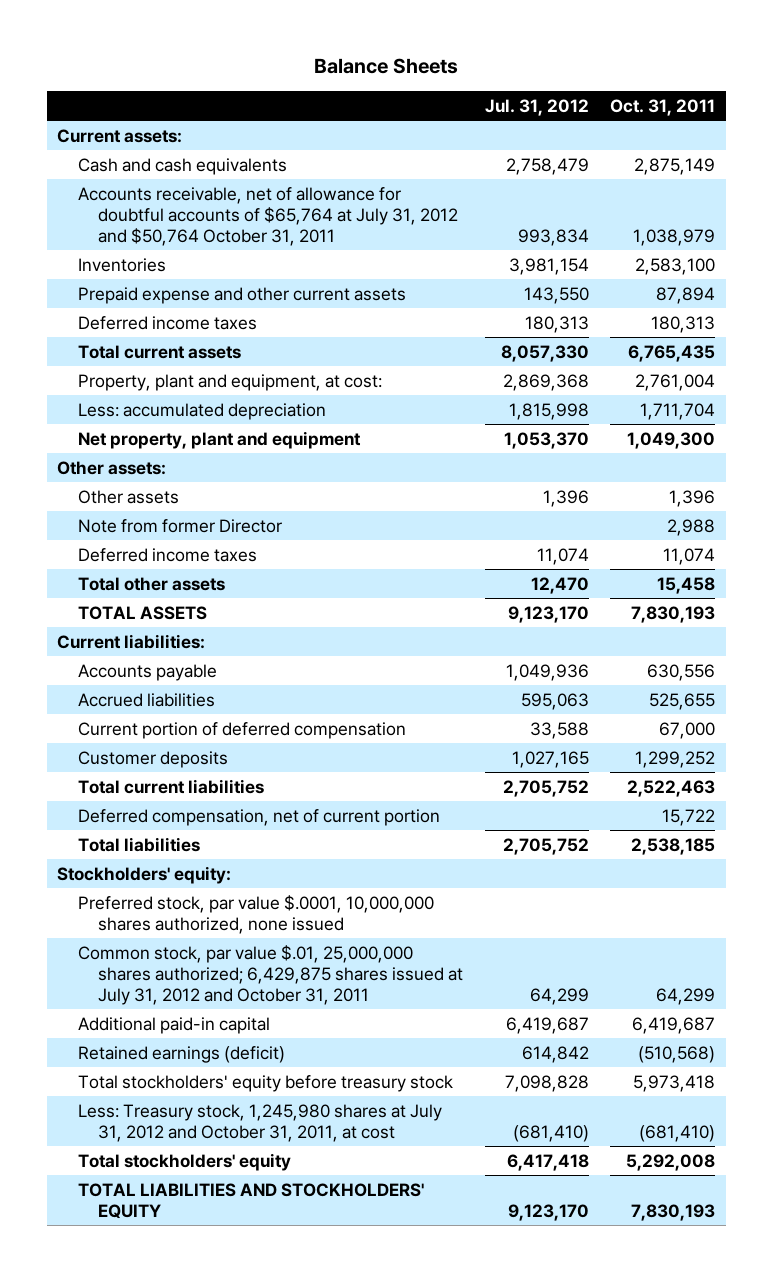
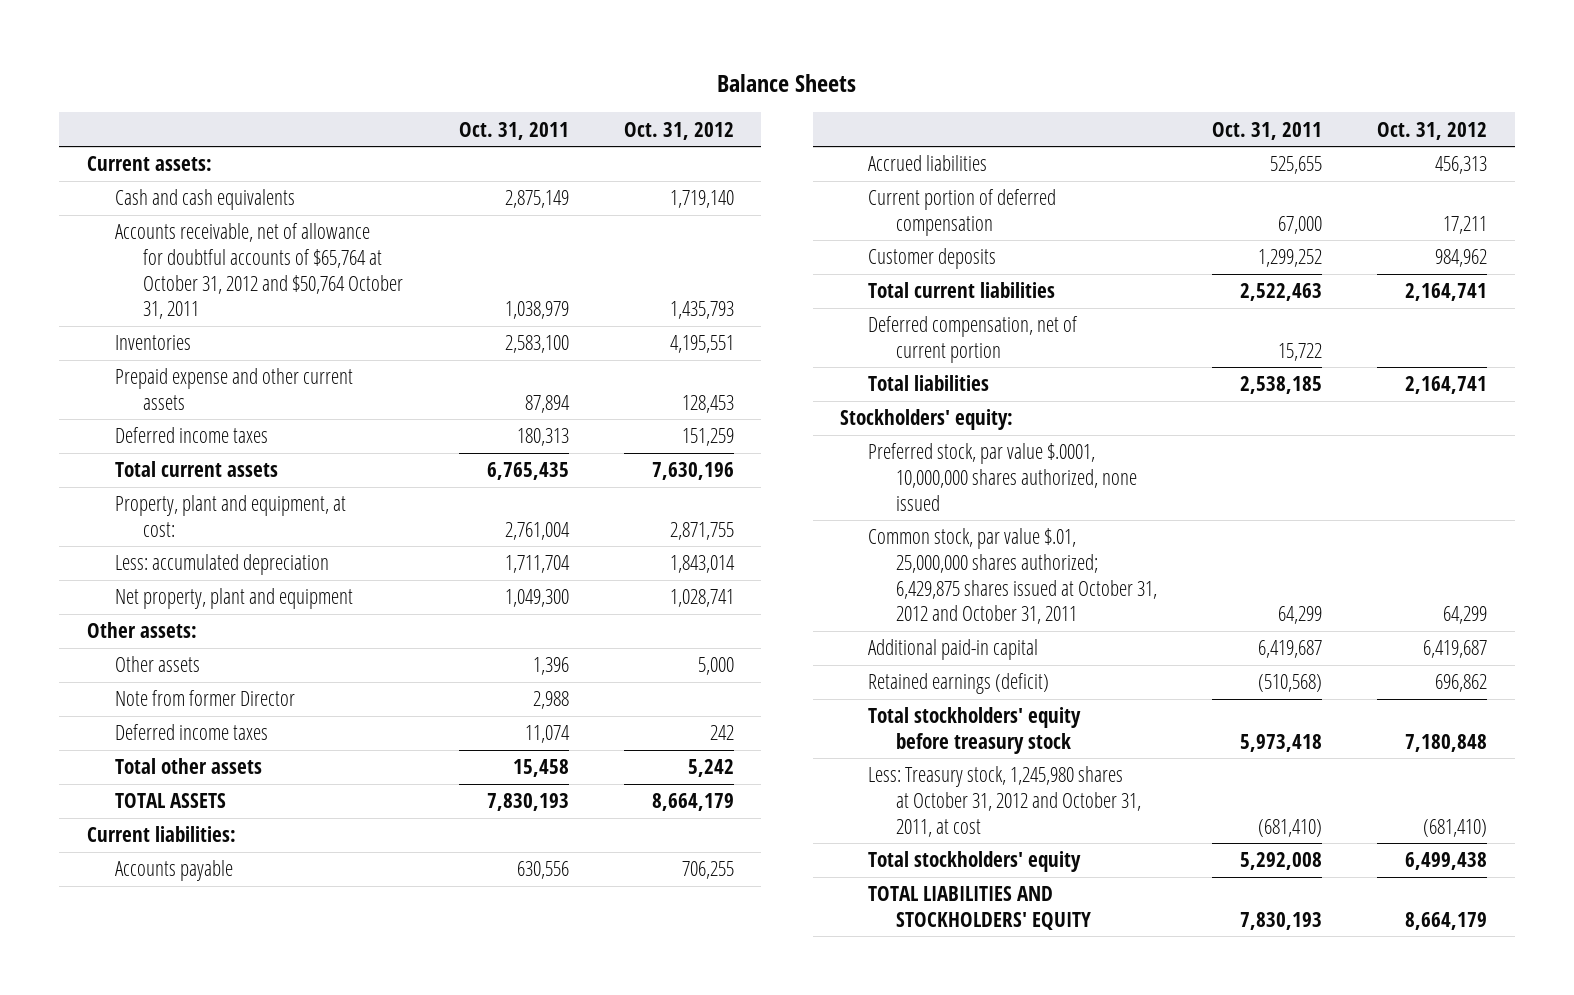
- | Jul. 31, 2012 | Oct. 31, 2011
+ | Oct. 31, 2011 | Oct. 31, 2012
- Accounts receivable, net of allowance for doubtful accounts of $65,764 at July 31, 2012 and $50,764 October 31, 2011 | 993,834 | 1,038,979
+ Accounts receivable, net of allowance for doubtful accounts of $65,764 at October 31, 2012 and $50,764 October 31, 2011 | 1,038,979 | 1,435,793
- Common stock, par value $.01, 25,000,000 shares authorized; 6,429,875 shares issued at July 31, 2012 and October 31, 2011 | 64,299 | 64,299
+ Common stock, par value $.01, 25,000,000 shares authorized; 6,429,875 shares issued at October 31, 2012 and October 31, 2011 | 64,299 | 64,299
- Less: Treasury stock, 1,245,980 shares at July 31, 2012 and October 31, 2011, at cost | (681,410) | (681,410)
+ Less: Treasury stock, 1,245,980 shares at October 31, 2012 and October 31, 2011, at cost | (681,410) | (681,410)

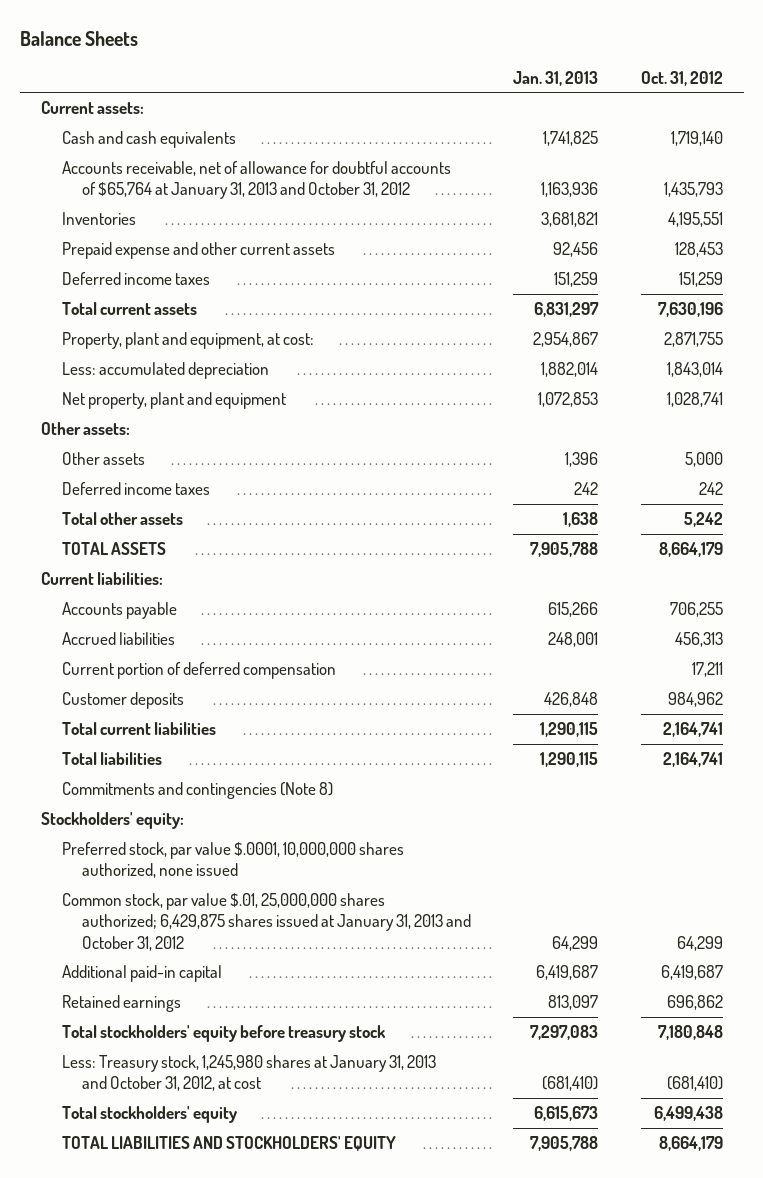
- | Oct. 31, 2011 | Oct. 31, 2012
+ | Jan. 31, 2013 | Oct. 31, 2012
- Accounts receivable, net of allowance for doubtful accounts of $65,764 at October 31, 2012 and $50,764 October 31, 2011 | 1,038,979 | 1,435,793
+ Accounts receivable, net of allowance for doubtful accounts of $65,764 at January 31, 2013 and October 31, 2012 | 1,163,936 | 1,435,793
- Note from former Director | 2,988 |
- Deferred compensation, net of current portion | 15,722 |
+ Commitments and contingencies (Note 8)
- Common stock, par value $.01, 25,000,000 shares authorized; 6,429,875 shares issued at October 31, 2012 and October 31, 2011 | 64,299 | 64,299
+ Common stock, par value $.01, 25,000,000 shares authorized; 6,429,875 shares issued at January 31, 2013 and October 31, 2012 | 64,299 | 64,299
- Retained earnings (deficit) | (510,568) | 696,862
+ Retained earnings | 813,097 | 696,862
- Less: Treasury stock, 1,245,980 shares at October 31, 2012 and October 31, 2011, at cost | (681,410) | (681,410)
+ Less: Treasury stock, 1,245,980 shares at January 31, 2013 and October 31, 2012, at cost | (681,410) | (681,410)

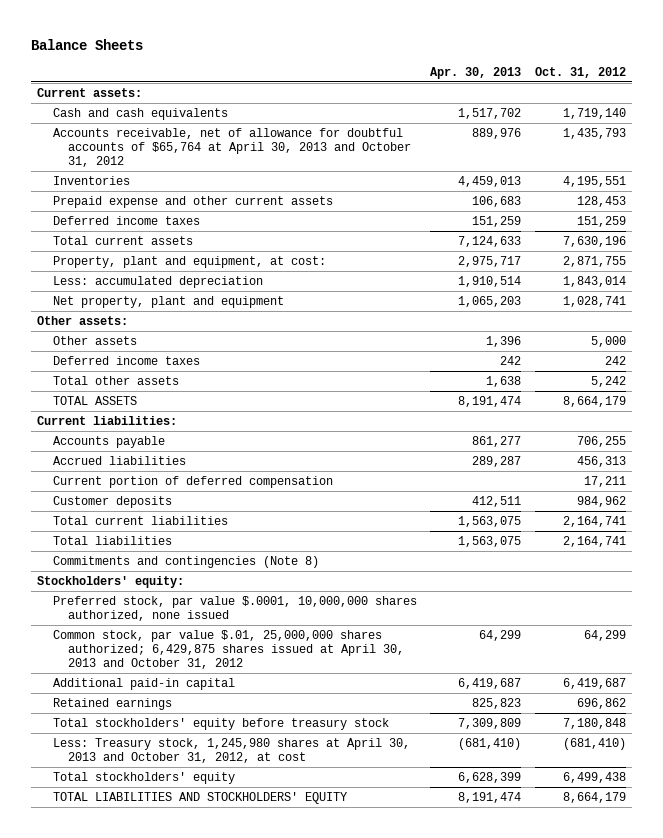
- | Jan. 31, 2013 | Oct. 31, 2012
+ | Apr. 30, 2013 | Oct. 31, 2012
- Accounts receivable, net of allowance for doubtful accounts of $65,764 at January 31, 2013 and October 31, 2012 | 1,163,936 | 1,435,793
+ Accounts receivable, net of allowance for doubtful accounts of $65,764 at April 30, 2013 and October 31, 2012 | 889,976 | 1,435,793
- Common stock, par value $.01, 25,000,000 shares authorized; 6,429,875 shares issued at January 31, 2013 and October 31, 2012 | 64,299 | 64,299
+ Common stock, par value $.01, 25,000,000 shares authorized; 6,429,875 shares issued at April 30, 2013 and October 31, 2012 | 64,299 | 64,299
- Less: Treasury stock, 1,245,980 shares at January 31, 2013 and October 31, 2012, at cost | (681,410) | (681,410)
+ Less: Treasury stock, 1,245,980 shares at April 30, 2013 and October 31, 2012, at cost | (681,410) | (681,410)

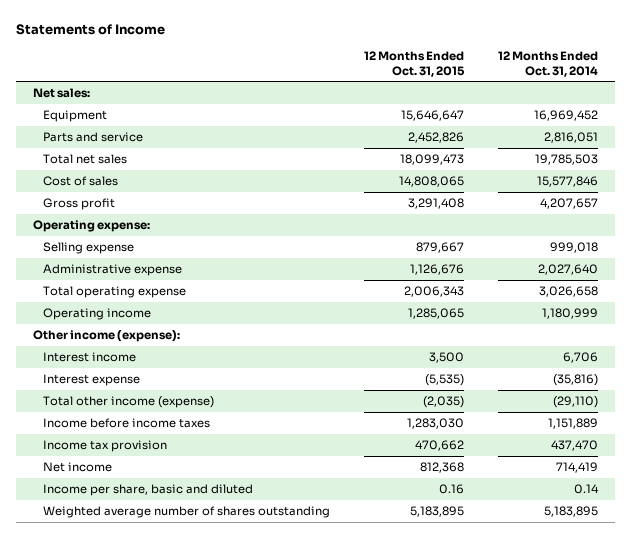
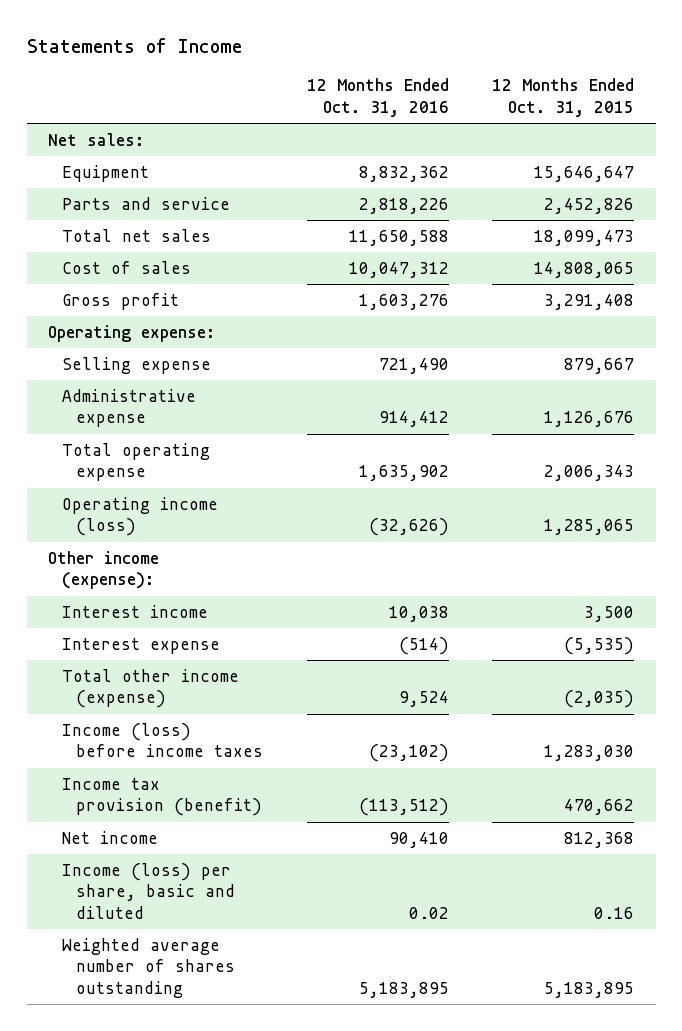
- | 12 Months Ended Oct. 31, 2015 | 12 Months Ended Oct. 31, 2014
+ | 12 Months Ended Oct. 31, 2016 | 12 Months Ended Oct. 31, 2015
- Operating income | 1,285,065 | 1,180,999
+ Operating income (loss) | (32,626) | 1,285,065
- Income before income taxes | 1,283,030 | 1,151,889
- Income tax provision | 470,662 | 437,470
+ Income (loss) before income taxes | (23,102) | 1,283,030
+ Income tax provision (benefit) | (113,512) | 470,662
- Income per share, basic and diluted | 0.16 | 0.14
+ Income (loss) per share, basic and diluted | 0.02 | 0.16

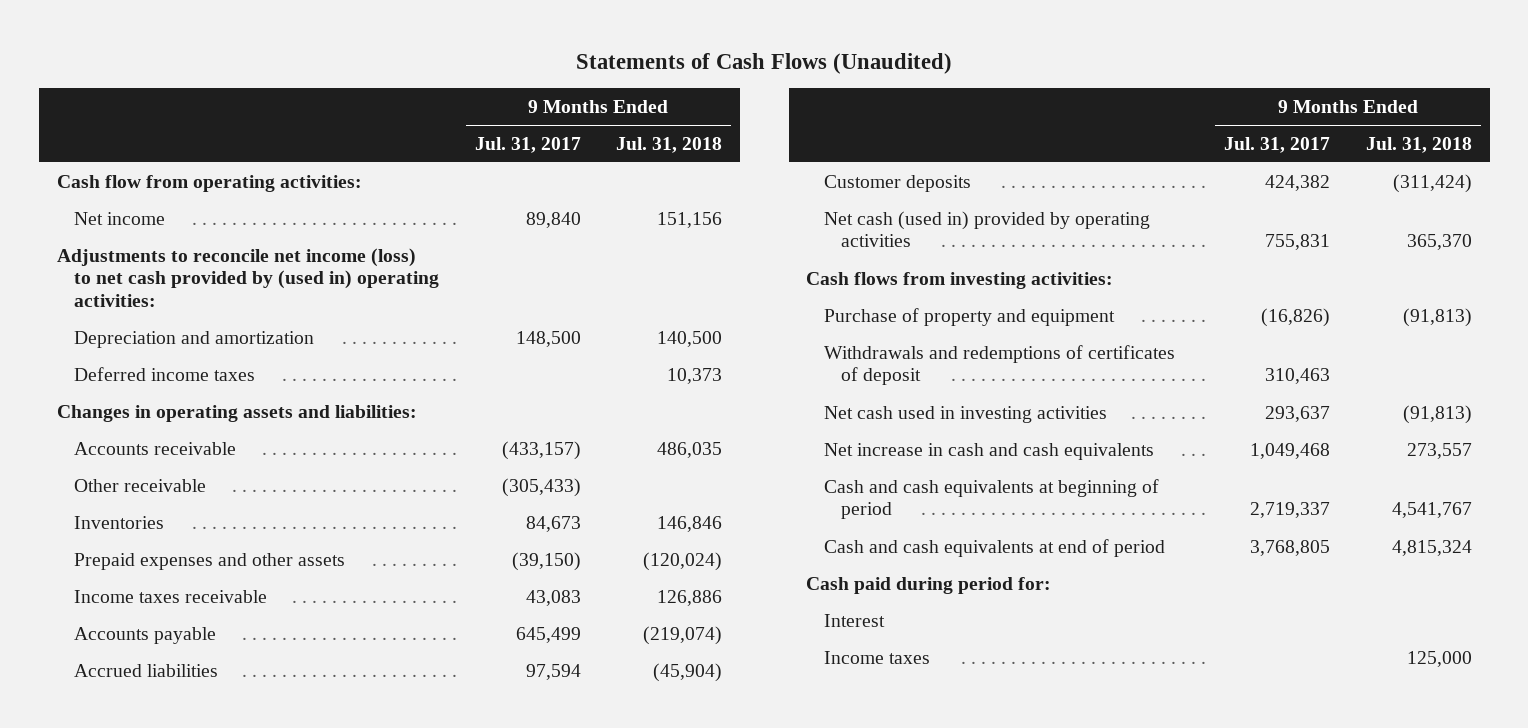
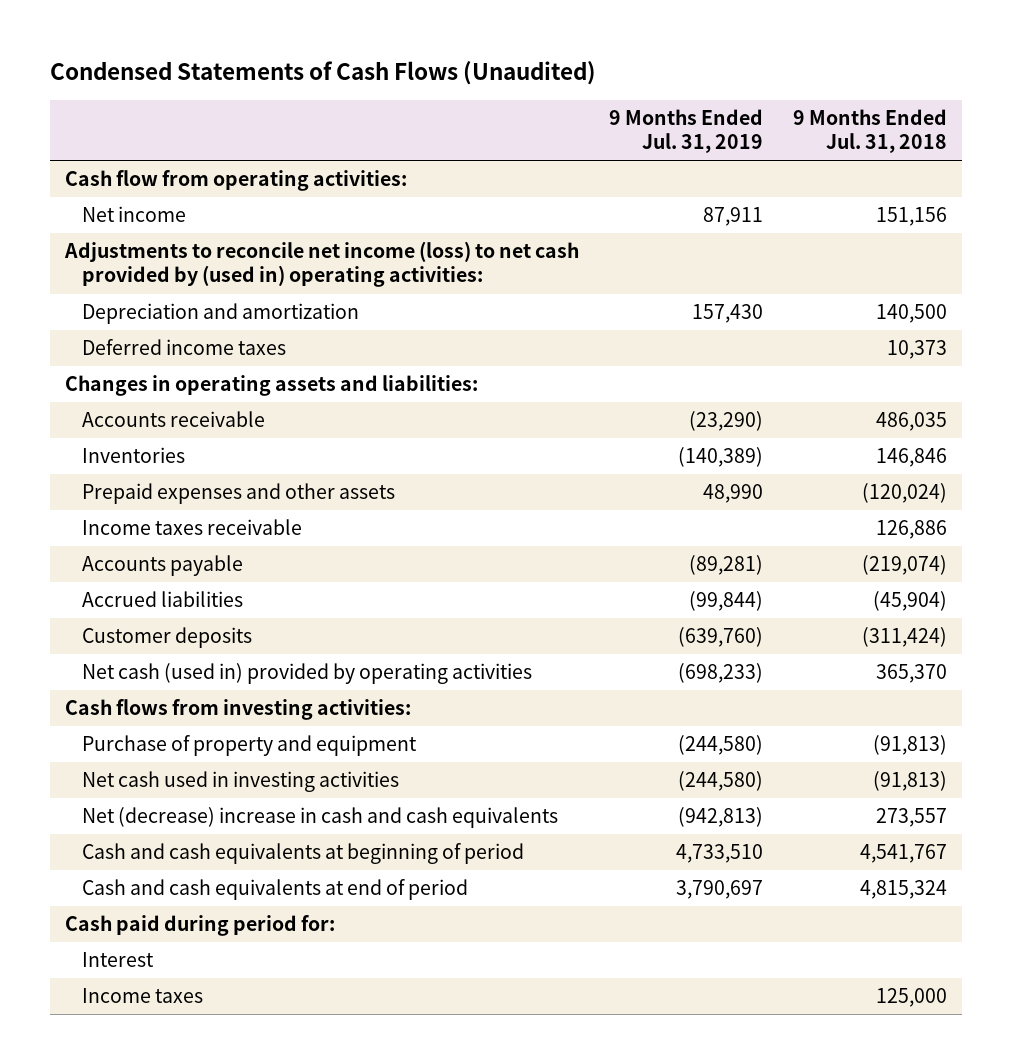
- Statements of Cash Flows (Unaudited)
+ Condensed Statements of Cash Flows (Unaudited)
- | 9 Months Ended Jul. 31, 2017 | 9 Months Ended Jul. 31, 2018
+ | 9 Months Ended Jul. 31, 2019 | 9 Months Ended Jul. 31, 2018
- Other receivable | (305,433) |
- Withdrawals and redemptions of certificates of deposit | 310,463 |
- Net increase in cash and cash equivalents | 1,049,468 | 273,557
+ Net (decrease) increase in cash and cash equivalents | (942,813) | 273,557

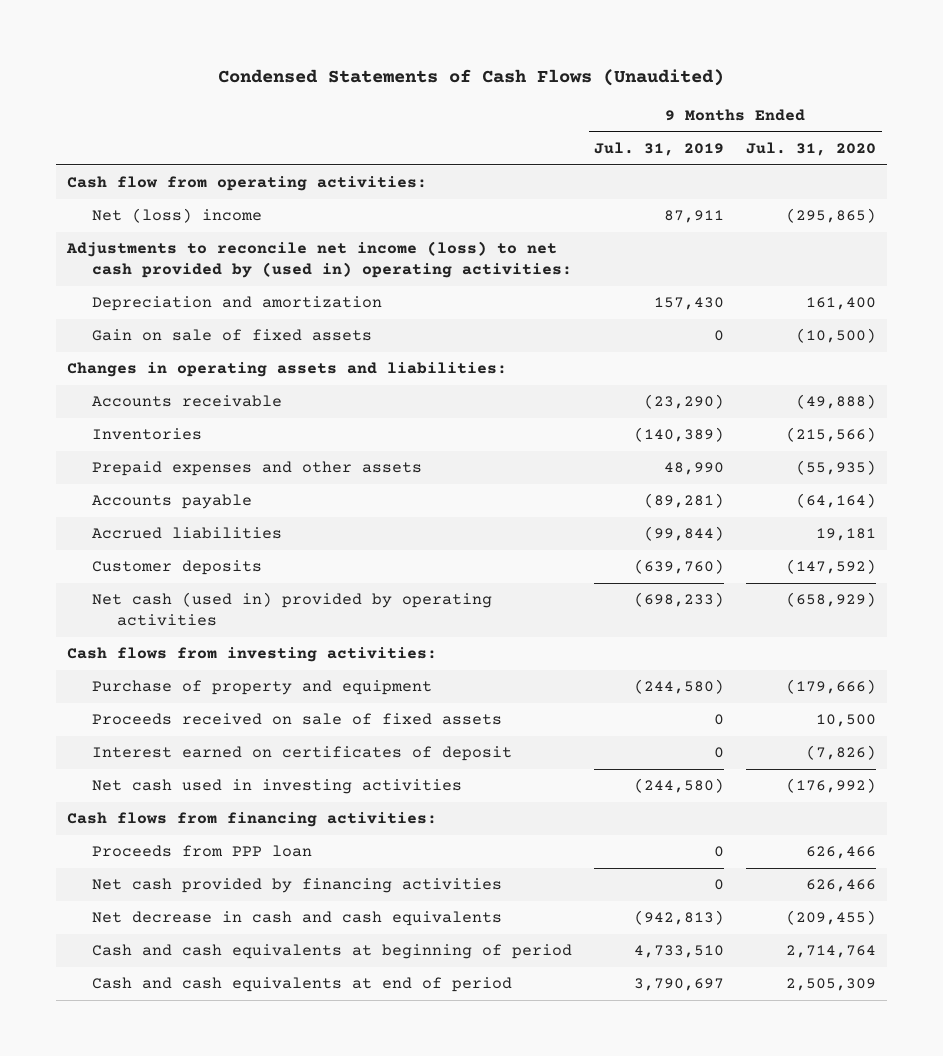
- | 9 Months Ended Jul. 31, 2019 | 9 Months Ended Jul. 31, 2018
+ | 9 Months Ended Jul. 31, 2019 | 9 Months Ended Jul. 31, 2020
- Net income | 87,911 | 151,156
+ Net (loss) income | 87,911 | (295,865)
- Deferred income taxes | | 10,373
+ Gain on sale of fixed assets | 0 | (10,500)
- Income taxes receivable | | 126,886
+ Proceeds received on sale of fixed assets | 0 | 10,500
+ Interest earned on certificates of deposit | 0 | (7,826)
- Net (decrease) increase in cash and cash equivalents | (942,813) | 273,557
+ Cash flows from financing activities:
+ Proceeds from PPP loan | 0 | 626,466
+ Net cash provided by financing activities | 0 | 626,466
+ Net decrease in cash and cash equivalents | (942,813) | (209,455)
- Cash paid during period for:
- Interest
- Income taxes | | 125,000

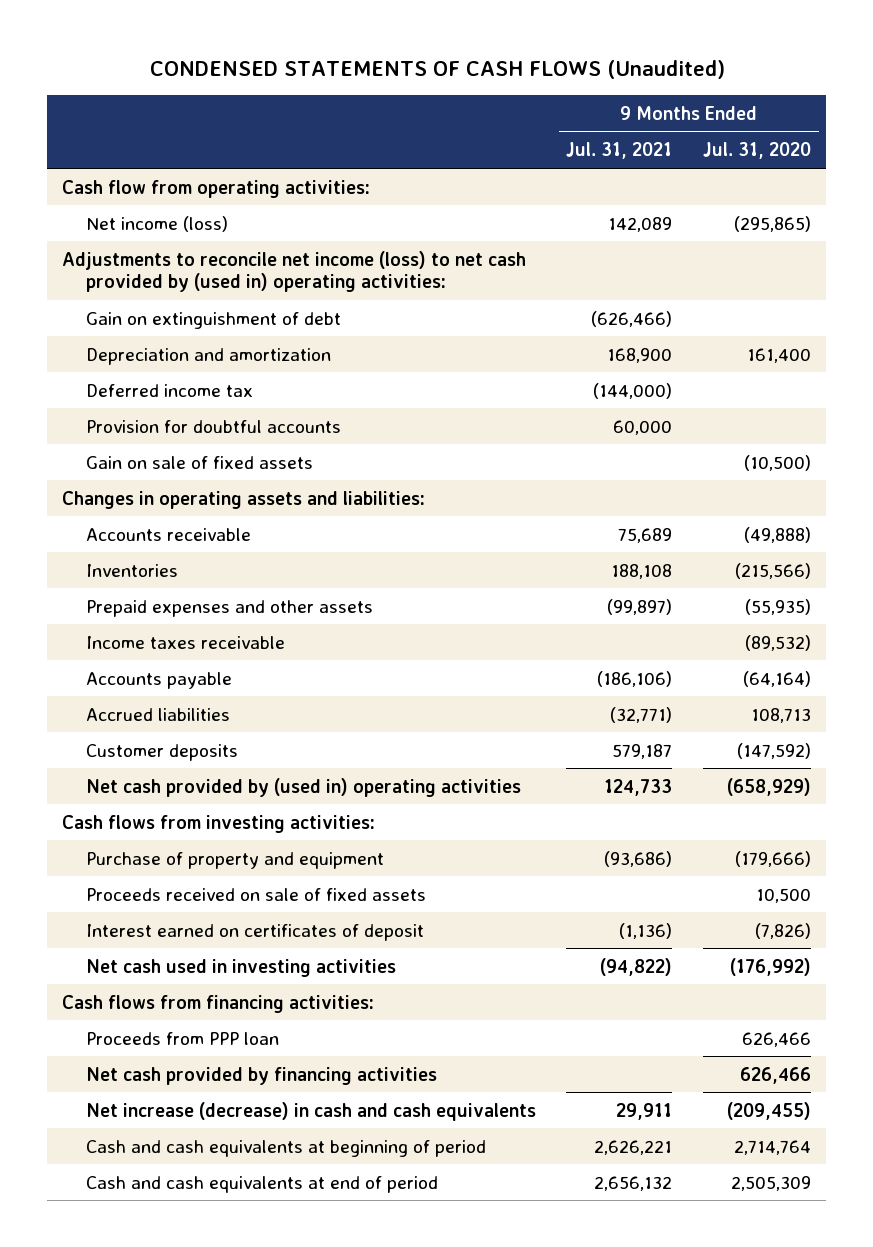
- Condensed Statements of Cash Flows (Unaudited)
+ CONDENSED STATEMENTS OF CASH FLOWS (Unaudited)
- | 9 Months Ended Jul. 31, 2019 | 9 Months Ended Jul. 31, 2020
+ | 9 Months Ended Jul. 31, 2021 | 9 Months Ended Jul. 31, 2020
- Net (loss) income | 87,911 | (295,865)
+ Net income (loss) | 142,089 | (295,865)
+ Gain on extinguishment of debt | (626,466) |
+ Deferred income tax | (144,000) |
+ Provision for doubtful accounts | 60,000 |
+ Income taxes receivable | | (89,532)
- Accrued liabilities | (99,844) | 19,181
+ Accrued liabilities | (32,771) | 108,713
- Net cash (used in) provided by operating activities | (698,233) | (658,929)
+ Net cash provided by (used in) operating activities | 124,733 | (658,929)
- Net decrease in cash and cash equivalents | (942,813) | (209,455)
+ Net increase (decrease) in cash and cash equivalents | 29,911 | (209,455)

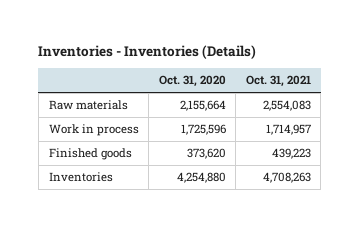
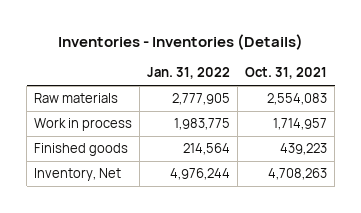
- | Oct. 31, 2020 | Oct. 31, 2021
+ | Jan. 31, 2022 | Oct. 31, 2021
- Inventories | 4,254,880 | 4,708,263
+ Inventory, Net | 4,976,244 | 4,708,263

